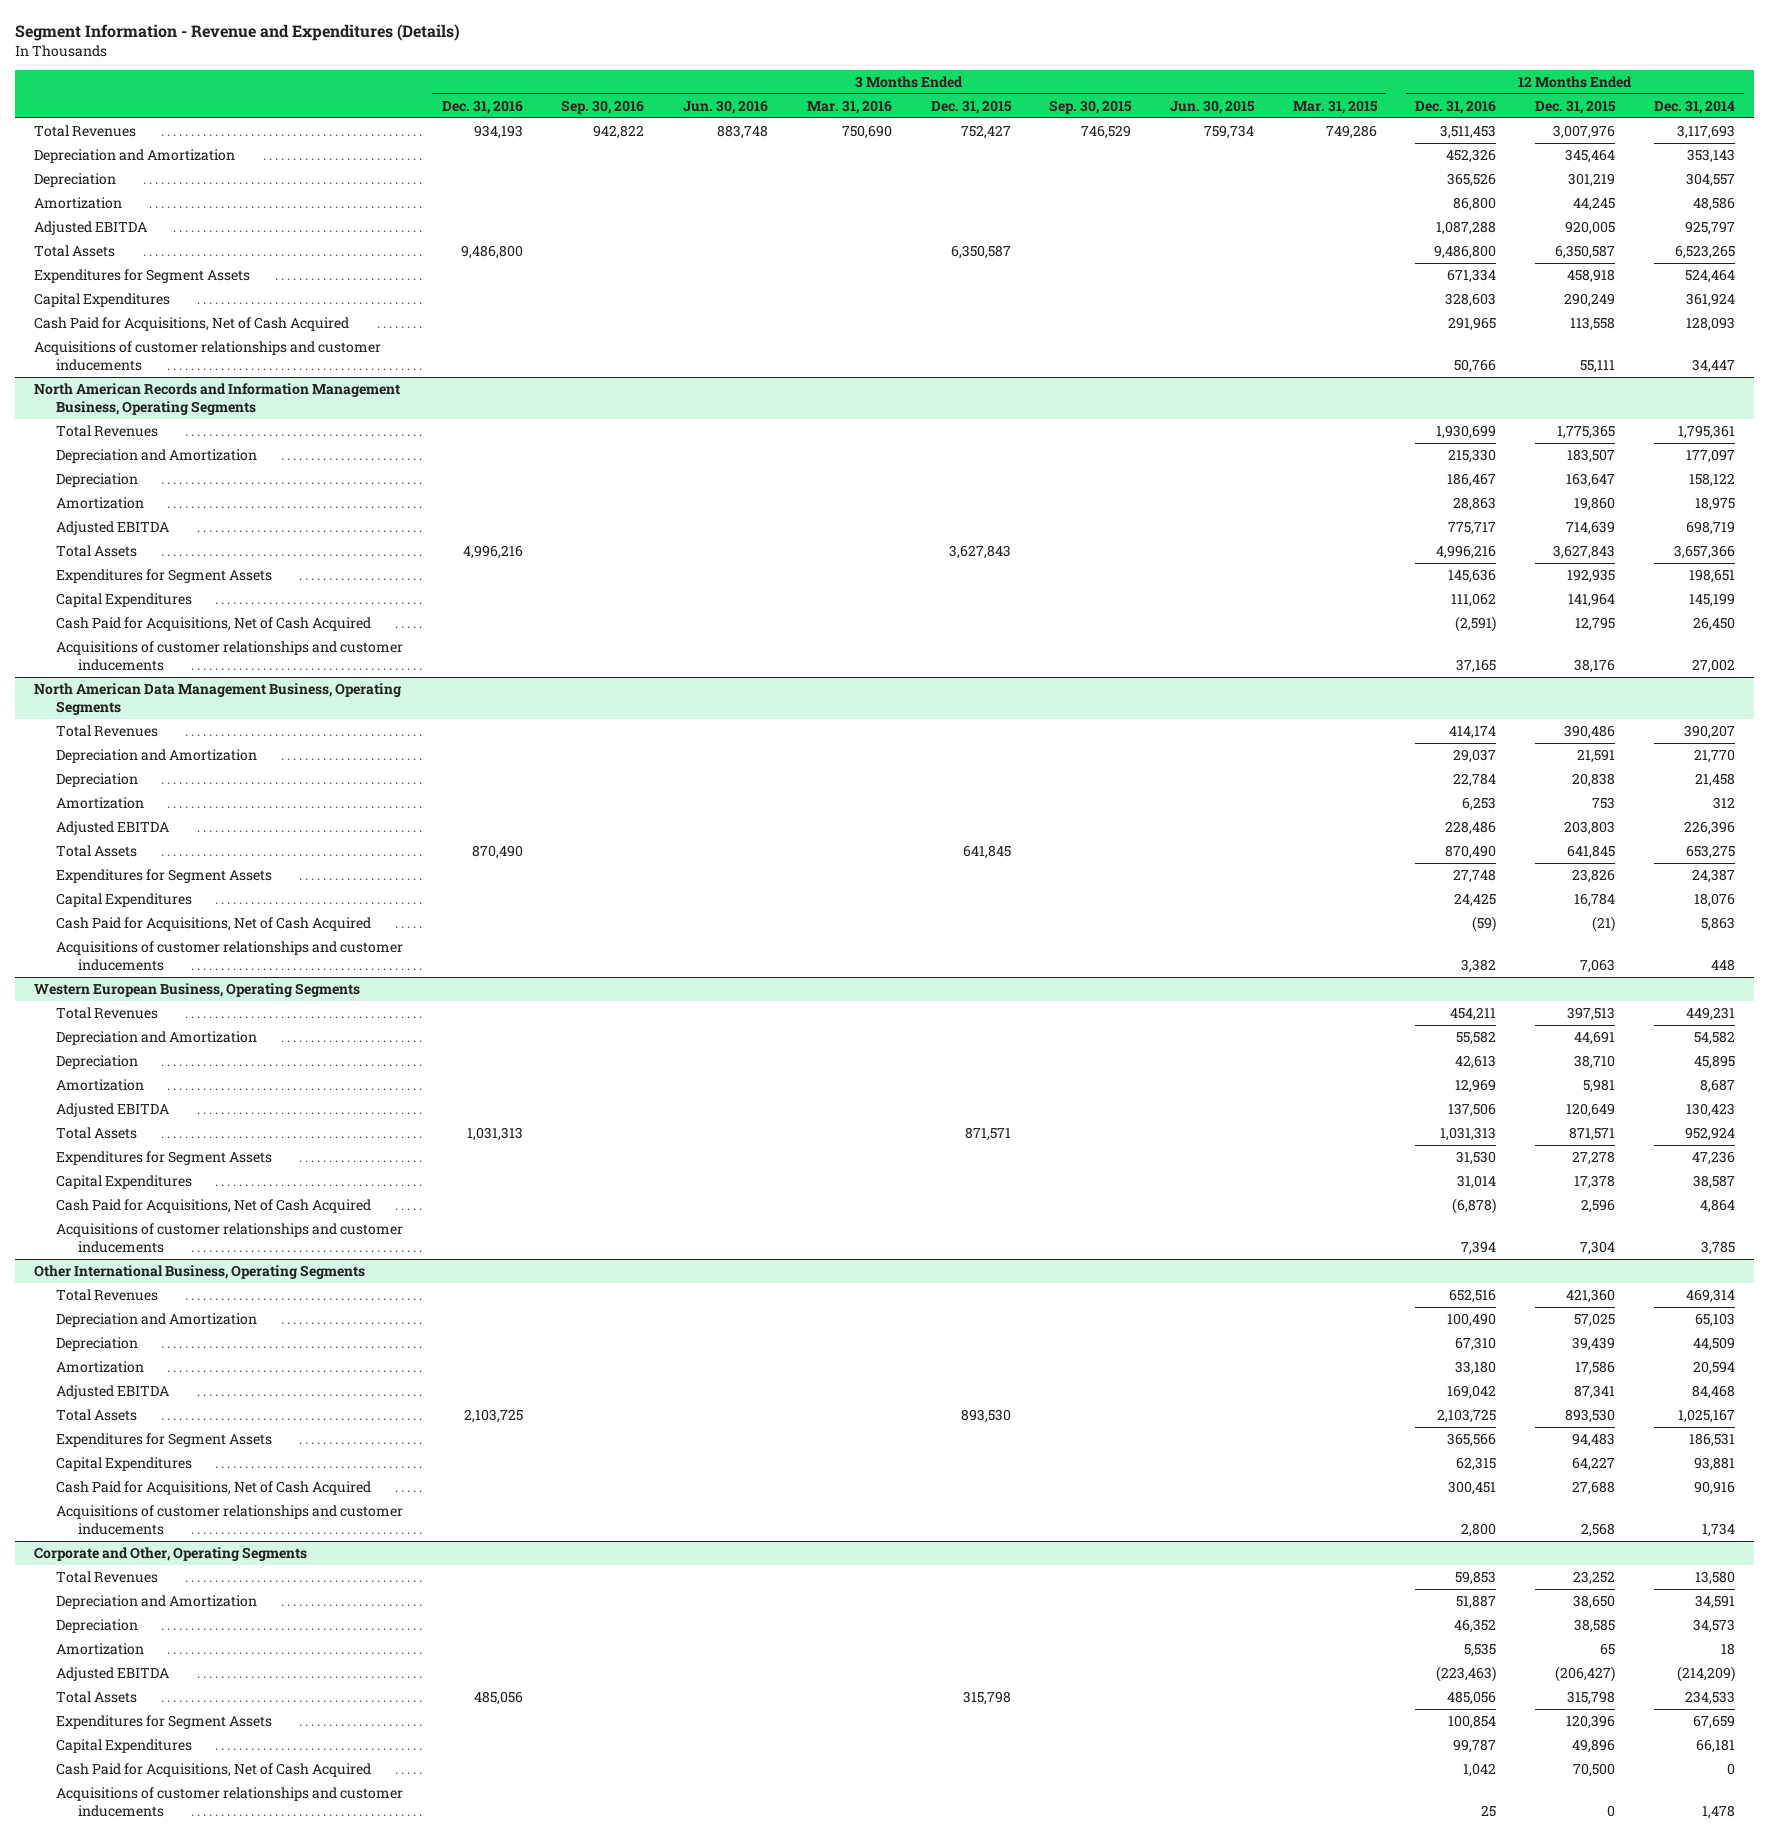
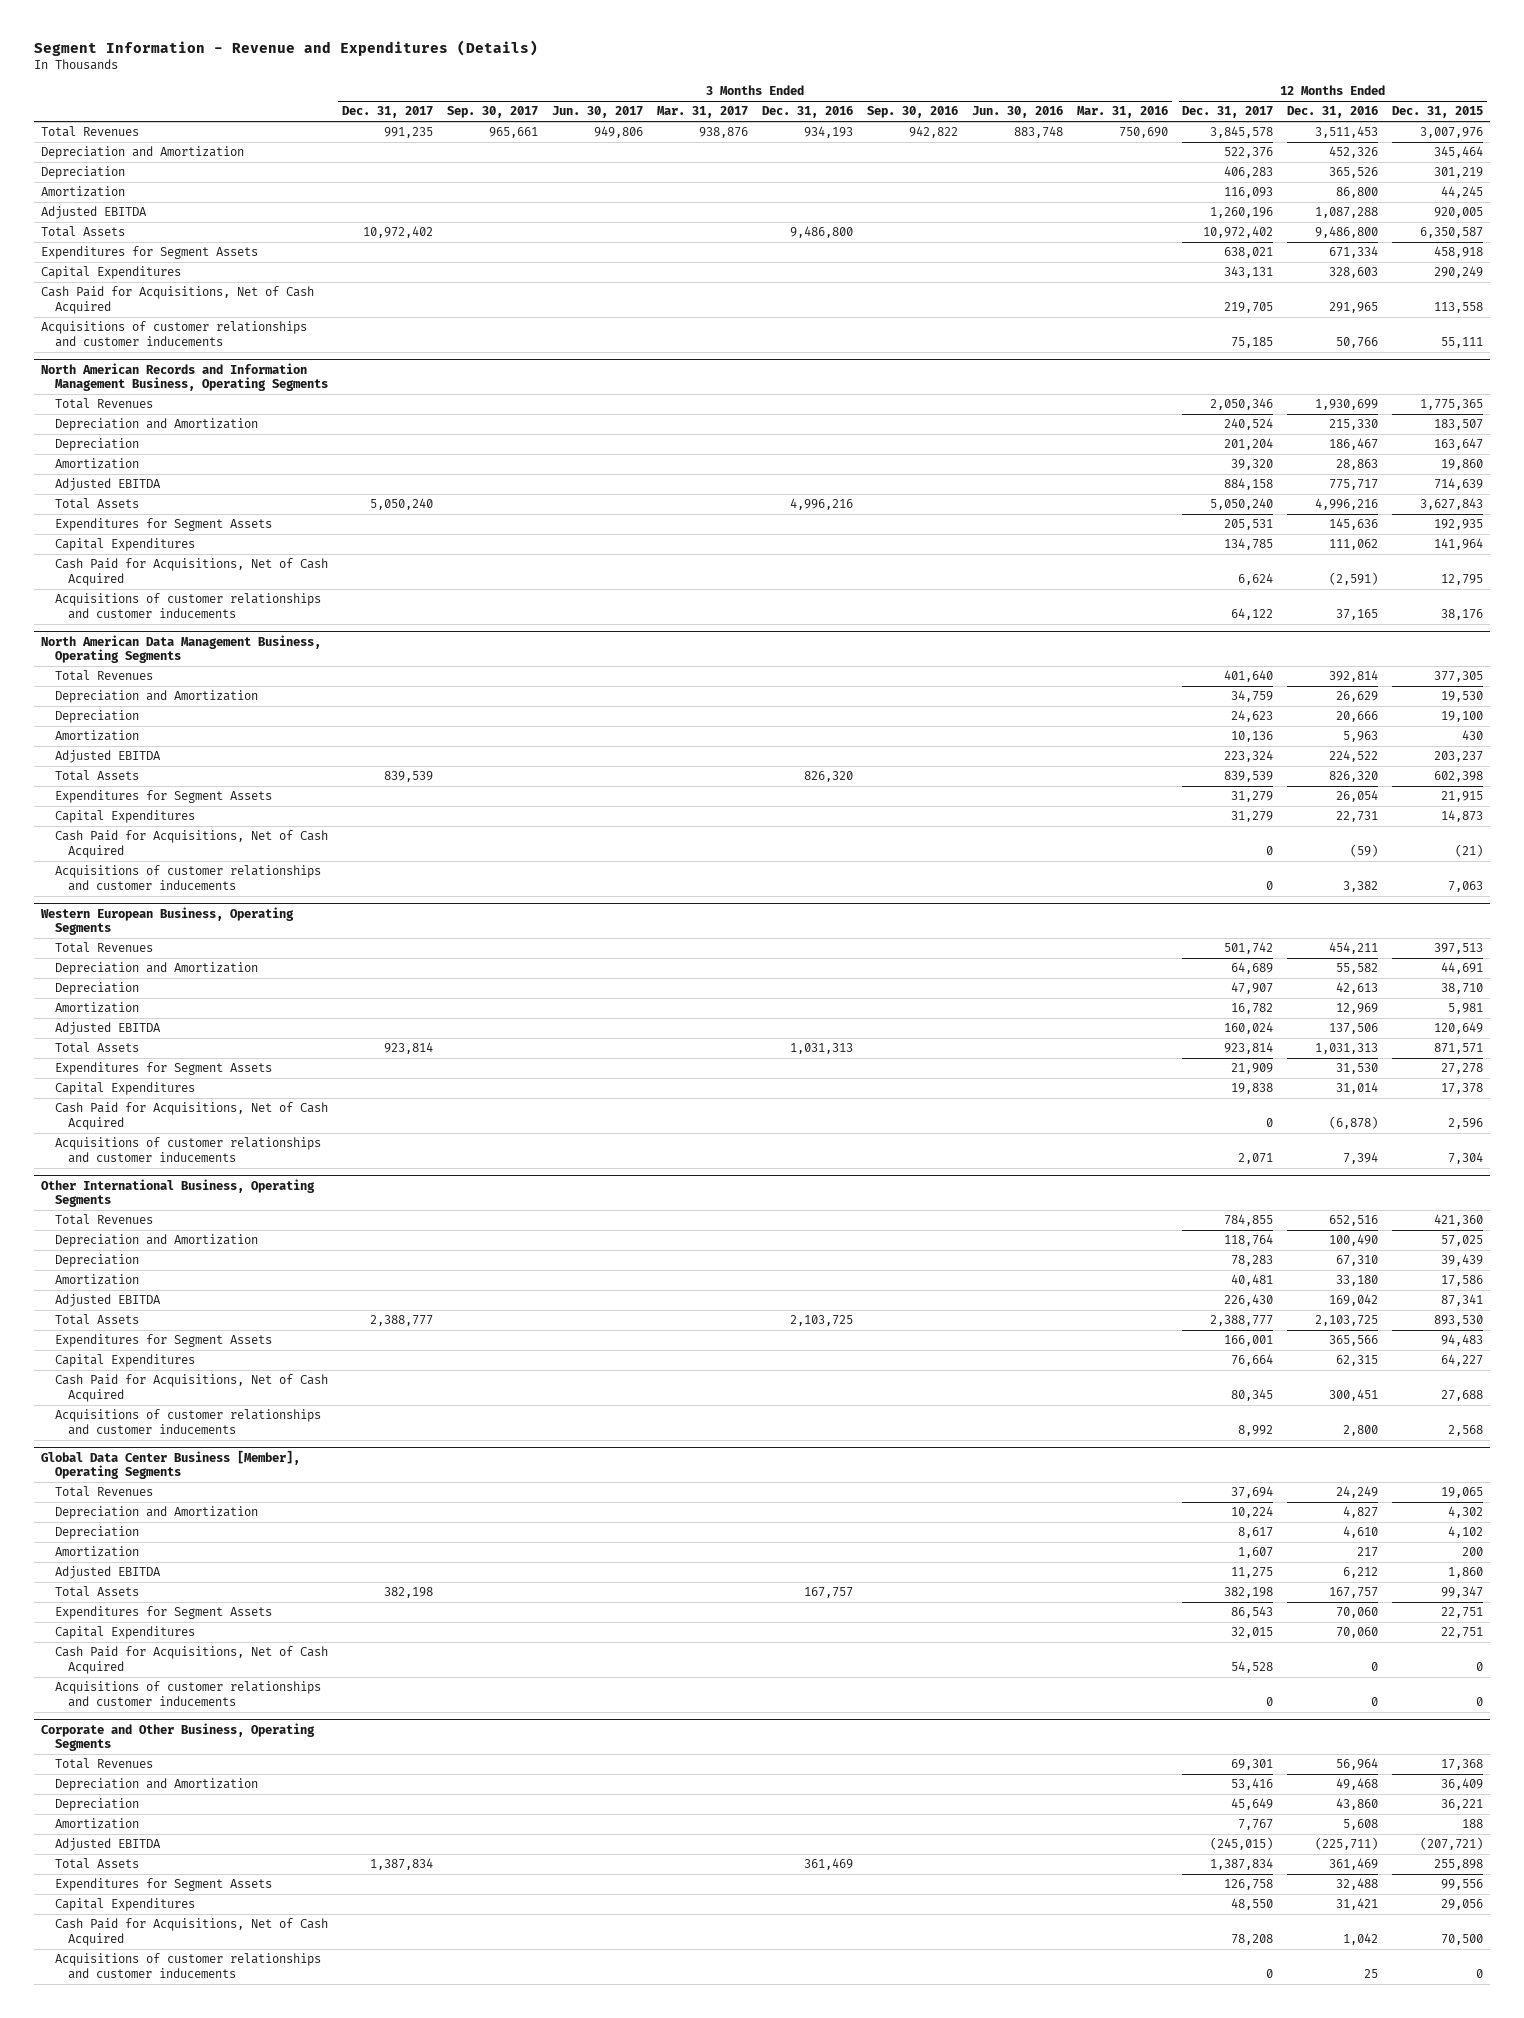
- | 3 Months Ended Dec. 31, 2016 | 3 Months Ended Sep. 30, 2016 | 3 Months Ended Jun. 30, 2016 | 3 Months Ended Mar. 31, 2016 | 3 Months Ended Dec. 31, 2015 | 3 Months Ended Sep. 30, 2015 | 3 Months Ended Jun. 30, 2015 | 3 Months Ended Mar. 31, 2015 | 12 Months Ended Dec. 31, 2016 | 12 Months Ended Dec. 31, 2015 | 12 Months Ended Dec. 31, 2014
+ | 3 Months Ended Dec. 31, 2017 | 3 Months Ended Sep. 30, 2017 | 3 Months Ended Jun. 30, 2017 | 3 Months Ended Mar. 31, 2017 | 3 Months Ended Dec. 31, 2016 | 3 Months Ended Sep. 30, 2016 | 3 Months Ended Jun. 30, 2016 | 3 Months Ended Mar. 31, 2016 | 12 Months Ended Dec. 31, 2017 | 12 Months Ended Dec. 31, 2016 | 12 Months Ended Dec. 31, 2015
@ North American Data Management Business, Operating Segments
- Total Revenues | | | | | | | | | 414,174 | 390,486 | 390,207
- Depreciation and Amortization | | | | | | | | | 29,037 | 21,591 | 21,770
- Depreciation | | | | | | | | | 22,784 | 20,838 | 21,458
- Amortization | | | | | | | | | 6,253 | 753 | 312
- Adjusted EBITDA | | | | | | | | | 228,486 | 203,803 | 226,396
- Total Assets | 870,490 | | | | 641,845 | | | | 870,490 | 641,845 | 653,275
- Expenditures for Segment Assets | | | | | | | | | 27,748 | 23,826 | 24,387
- Capital Expenditures | | | | | | | | | 24,425 | 16,784 | 18,076
+ Total Revenues | | | | | | | | | 401,640 | 392,814 | 377,305
+ Depreciation and Amortization | | | | | | | | | 34,759 | 26,629 | 19,530
+ Depreciation | | | | | | | | | 24,623 | 20,666 | 19,100
+ Amortization | | | | | | | | | 10,136 | 5,963 | 430
+ Adjusted EBITDA | | | | | | | | | 223,324 | 224,522 | 203,237
+ Total Assets | 839,539 | | | | 826,320 | | | | 839,539 | 826,320 | 602,398
+ Expenditures for Segment Assets | | | | | | | | | 31,279 | 26,054 | 21,915
+ Capital Expenditures | | | | | | | | | 31,279 | 22,731 | 14,873
- Corporate and Other, Operating Segments
- Total Revenues | | | | | | | | | 59,853 | 23,252 | 13,580
- Depreciation and Amortization | | | | | | | | | 51,887 | 38,650 | 34,591
- Depreciation | | | | | | | | | 46,352 | 38,585 | 34,573
- Amortization | | | | | | | | | 5,535 | 65 | 18
- Adjusted EBITDA | | | | | | | | | (223,463) | (206,427) | (214,209)
- Total Assets | 485,056 | | | | 315,798 | | | | 485,056 | 315,798 | 234,533
- Expenditures for Segment Assets | | | | | | | | | 100,854 | 120,396 | 67,659
- Capital Expenditures | | | | | | | | | 99,787 | 49,896 | 66,181
+ Global Data Center Business [Member], Operating Segments
+ Total Revenues | | | | | | | | | 37,694 | 24,249 | 19,065
+ Depreciation and Amortization | | | | | | | | | 10,224 | 4,827 | 4,302
+ Depreciation | | | | | | | | | 8,617 | 4,610 | 4,102
+ Amortization | | | | | | | | | 1,607 | 217 | 200
+ Adjusted EBITDA | | | | | | | | | 11,275 | 6,212 | 1,860
+ Total Assets | 382,198 | | | | 167,757 | | | | 382,198 | 167,757 | 99,347
+ Expenditures for Segment Assets | | | | | | | | | 86,543 | 70,060 | 22,751
+ Capital Expenditures | | | | | | | | | 32,015 | 70,060 | 22,751
+ Cash Paid for Acquisitions, Net of Cash Acquired | | | | | | | | | 54,528 | 0 | 0
+ Acquisitions of customer relationships and customer inducements | | | | | | | | | 0 | 0 | 0
+ Corporate and Other Business, Operating Segments
+ Total Revenues | | | | | | | | | 69,301 | 56,964 | 17,368
+ Depreciation and Amortization | | | | | | | | | 53,416 | 49,468 | 36,409
+ Depreciation | | | | | | | | | 45,649 | 43,860 | 36,221
+ Amortization | | | | | | | | | 7,767 | 5,608 | 188
+ Adjusted EBITDA | | | | | | | | | (245,015) | (225,711) | (207,721)
+ Total Assets | 1,387,834 | | | | 361,469 | | | | 1,387,834 | 361,469 | 255,898
+ Expenditures for Segment Assets | | | | | | | | | 126,758 | 32,488 | 99,556
+ Capital Expenditures | | | | | | | | | 48,550 | 31,421 | 29,056

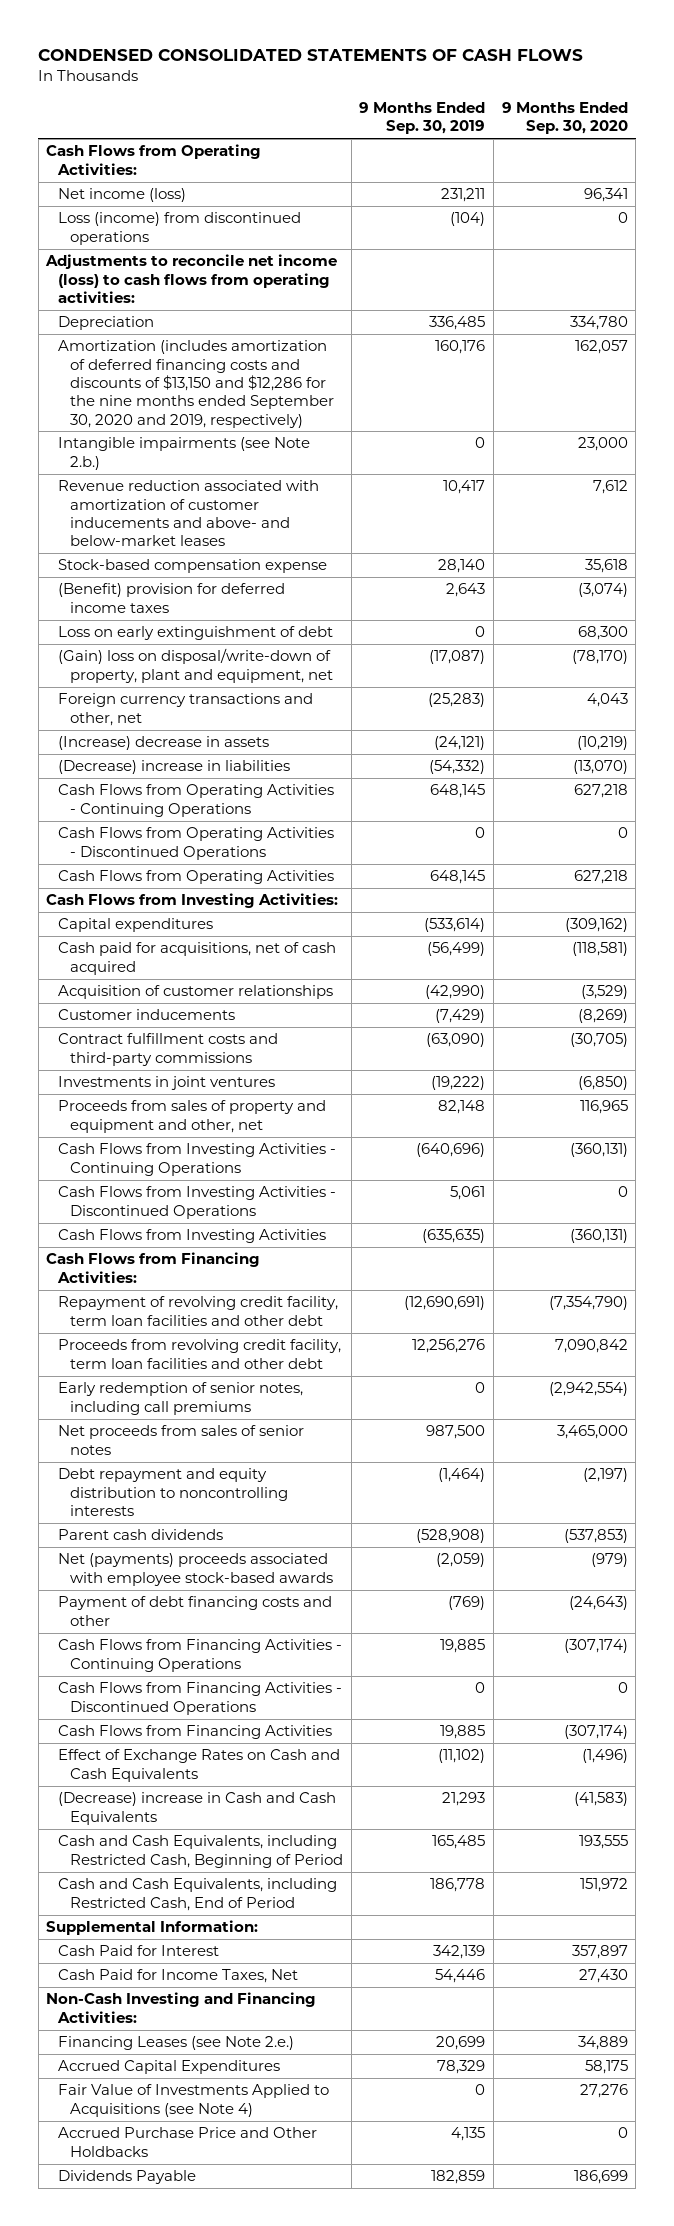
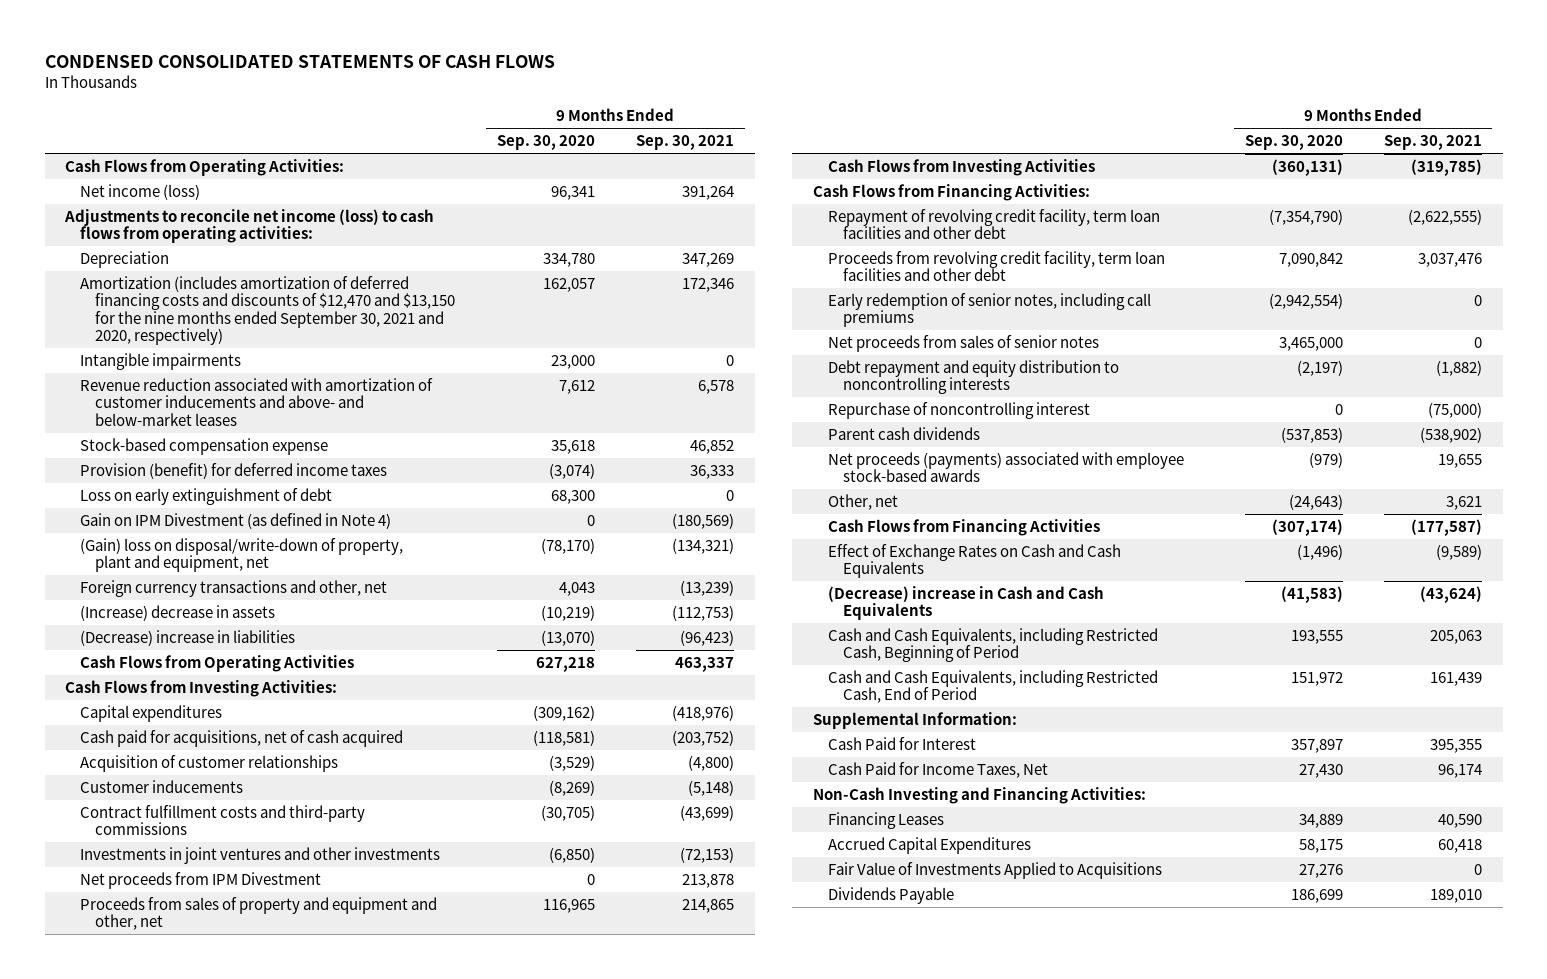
- | 9 Months Ended Sep. 30, 2019 | 9 Months Ended Sep. 30, 2020
+ | 9 Months Ended Sep. 30, 2020 | 9 Months Ended Sep. 30, 2021
- Loss (income) from discontinued operations | (104) | 0
- Amortization (includes amortization of deferred financing costs and discounts of $13,150 and $12,286 for the nine months ended September 30, 2020 and 2019, respectively) | 160,176 | 162,057
- Intangible impairments (see Note 2.b.) | 0 | 23,000
+ Amortization (includes amortization of deferred financing costs and discounts of $12,470 and $13,150 for the nine months ended September 30, 2021 and 2020, respectively) | 162,057 | 172,346
+ Intangible impairments | 23,000 | 0
- (Benefit) provision for deferred income taxes | 2,643 | (3,074)
+ Provision (benefit) for deferred income taxes | (3,074) | 36,333
+ Gain on IPM Divestment (as defined in Note 4) | 0 | (180,569)
- Cash Flows from Operating Activities - Continuing Operations | 648,145 | 627,218
- Cash Flows from Operating Activities - Discontinued Operations | 0 | 0
- Investments in joint ventures | (19,222) | (6,850)
+ Investments in joint ventures and other investments | (6,850) | (72,153)
+ Net proceeds from IPM Divestment | 0 | 213,878
- Cash Flows from Investing Activities - Continuing Operations | (640,696) | (360,131)
- Cash Flows from Investing Activities - Discontinued Operations | 5,061 | 0
+ Repurchase of noncontrolling interest | 0 | (75,000)
- Net (payments) proceeds associated with employee stock-based awards | (2,059) | (979)
- Payment of debt financing costs and other | (769) | (24,643)
- Cash Flows from Financing Activities - Continuing Operations | 19,885 | (307,174)
- Cash Flows from Financing Activities - Discontinued Operations | 0 | 0
+ Net proceeds (payments) associated with employee stock-based awards | (979) | 19,655
+ Other, net | (24,643) | 3,621
- Financing Leases (see Note 2.e.) | 20,699 | 34,889
+ Financing Leases | 34,889 | 40,590
- Fair Value of Investments Applied to Acquisitions (see Note 4) | 0 | 27,276
- Accrued Purchase Price and Other Holdbacks | 4,135 | 0
+ Fair Value of Investments Applied to Acquisitions | 27,276 | 0

